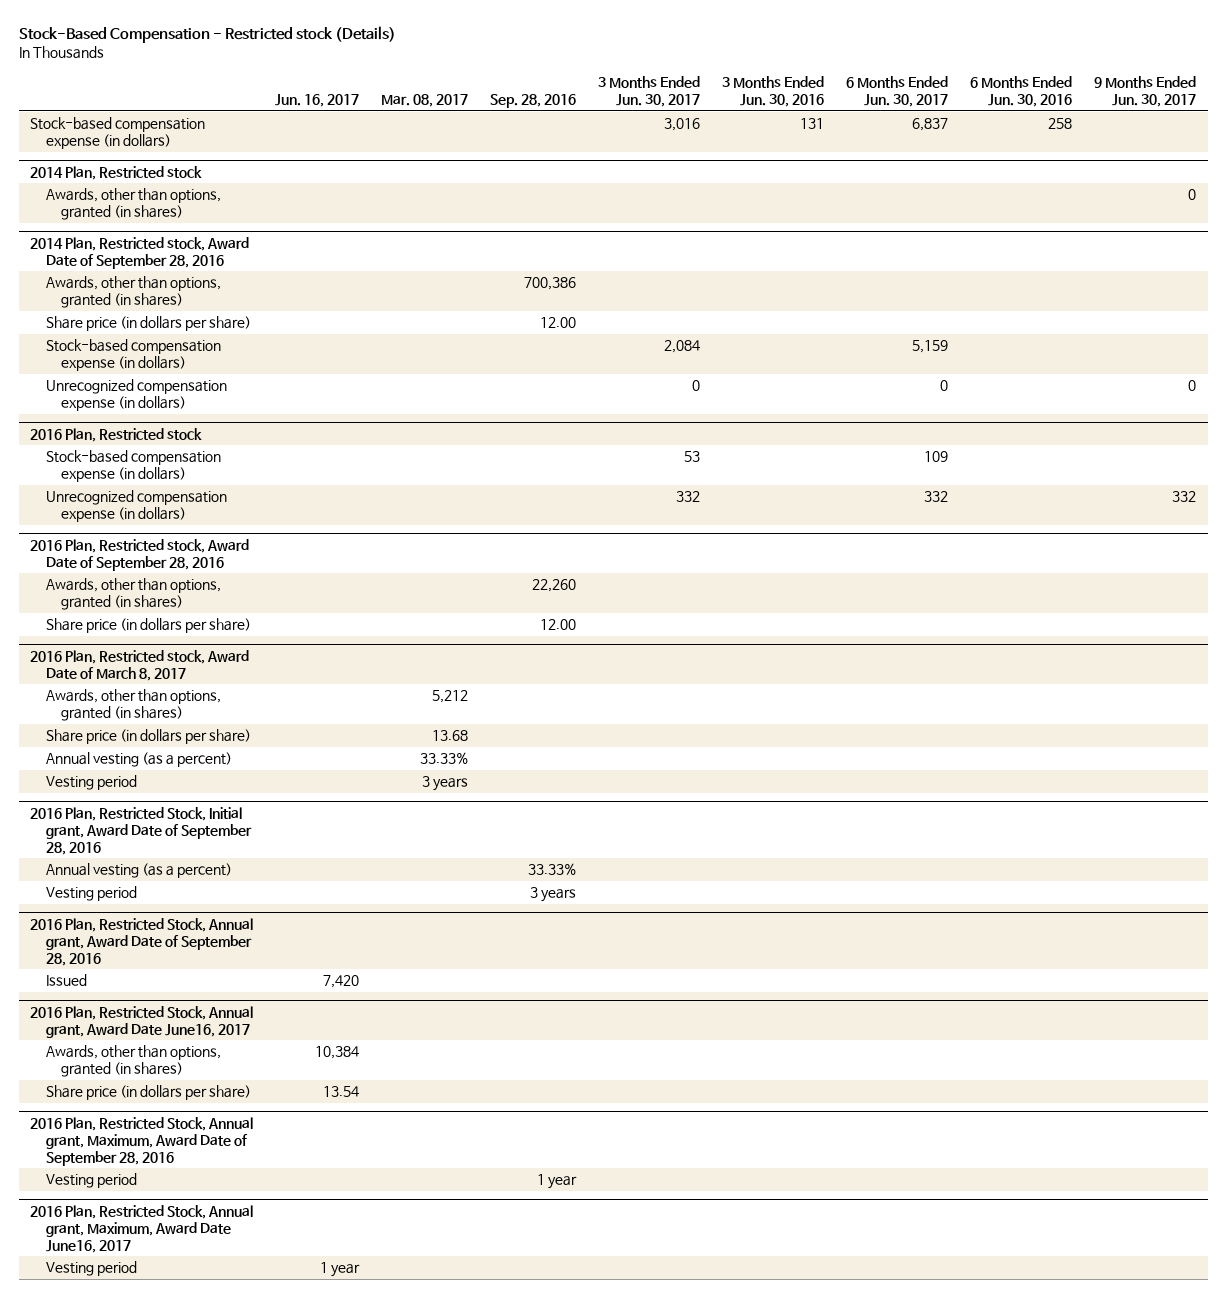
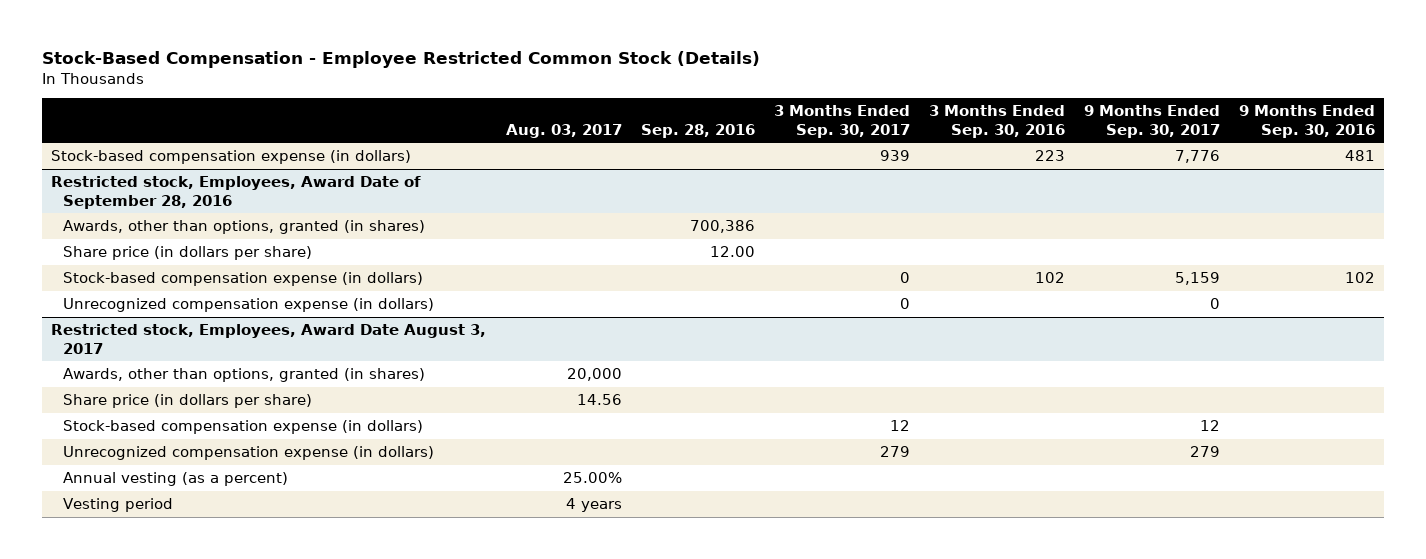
- Stock-Based Compensation - Restricted stock (Details)
+ Stock-Based Compensation - Employee Restricted Common Stock (Details)
- | Jun. 16, 2017 | Mar. 08, 2017 | Sep. 28, 2016 | 3 Months Ended Jun. 30, 2017 | 3 Months Ended Jun. 30, 2016 | 6 Months Ended Jun. 30, 2017 | 6 Months Ended Jun. 30, 2016 | 9 Months Ended Jun. 30, 2017
+ | Aug. 03, 2017 | Sep. 28, 2016 | 3 Months Ended Sep. 30, 2017 | 3 Months Ended Sep. 30, 2016 | 9 Months Ended Sep. 30, 2017 | 9 Months Ended Sep. 30, 2016
- 2014 Plan, Restricted stock
- Awards, other than options, granted (in shares) | | | | | | | | 0
- 2014 Plan, Restricted stock, Award Date of September 28, 2016
+ Restricted stock, Employees, Award Date of September 28, 2016
- 2016 Plan, Restricted stock
- Stock-based compensation expense (in dollars) | | | | 53 | | 109 | |
- Unrecognized compensation expense (in dollars) | | | | 332 | | 332 | | 332
- 2016 Plan, Restricted stock, Award Date of September 28, 2016
- Awards, other than options, granted (in shares) | | | 22,260 | | | | |
- Share price (in dollars per share) | | | 12.00 | | | | |
- 2016 Plan, Restricted stock, Award Date of March 8, 2017
- Awards, other than options, granted (in shares) | | 5,212 | | | | | |
- Share price (in dollars per share) | | 13.68 | | | | | |
- Annual vesting (as a percent) | | 33.33% | | | | | |
- Vesting period | | 3 years | | | | | |
- 2016 Plan, Restricted Stock, Initial grant, Award Date of September 28, 2016
- Annual vesting (as a percent) | | | 33.33% | | | | |
- Vesting period | | | 3 years | | | | |
- 2016 Plan, Restricted Stock, Annual grant, Award Date of September 28, 2016
- Issued | 7,420 | | | | | | |
- 2016 Plan, Restricted Stock, Annual grant, Award Date June16, 2017
- Awards, other than options, granted (in shares) | 10,384 | | | | | | |
- Share price (in dollars per share) | 13.54 | | | | | | |
- 2016 Plan, Restricted Stock, Annual grant, Maximum, Award Date of September 28, 2016
- Vesting period | | | 1 year | | | | |
- 2016 Plan, Restricted Stock, Annual grant, Maximum, Award Date June16, 2017
- Vesting period | 1 year | | | | | | |
+ Restricted stock, Employees, Award Date August 3, 2017
+ Awards, other than options, granted (in shares) | 20,000 | | | | |
+ Share price (in dollars per share) | 14.56 | | | | |
+ Stock-based compensation expense (in dollars) | | | 12 | | 12 |
+ Unrecognized compensation expense (in dollars) | | | 279 | | 279 |
+ Annual vesting (as a percent) | 25.00% | | | | |
+ Vesting period | 4 years | | | | |

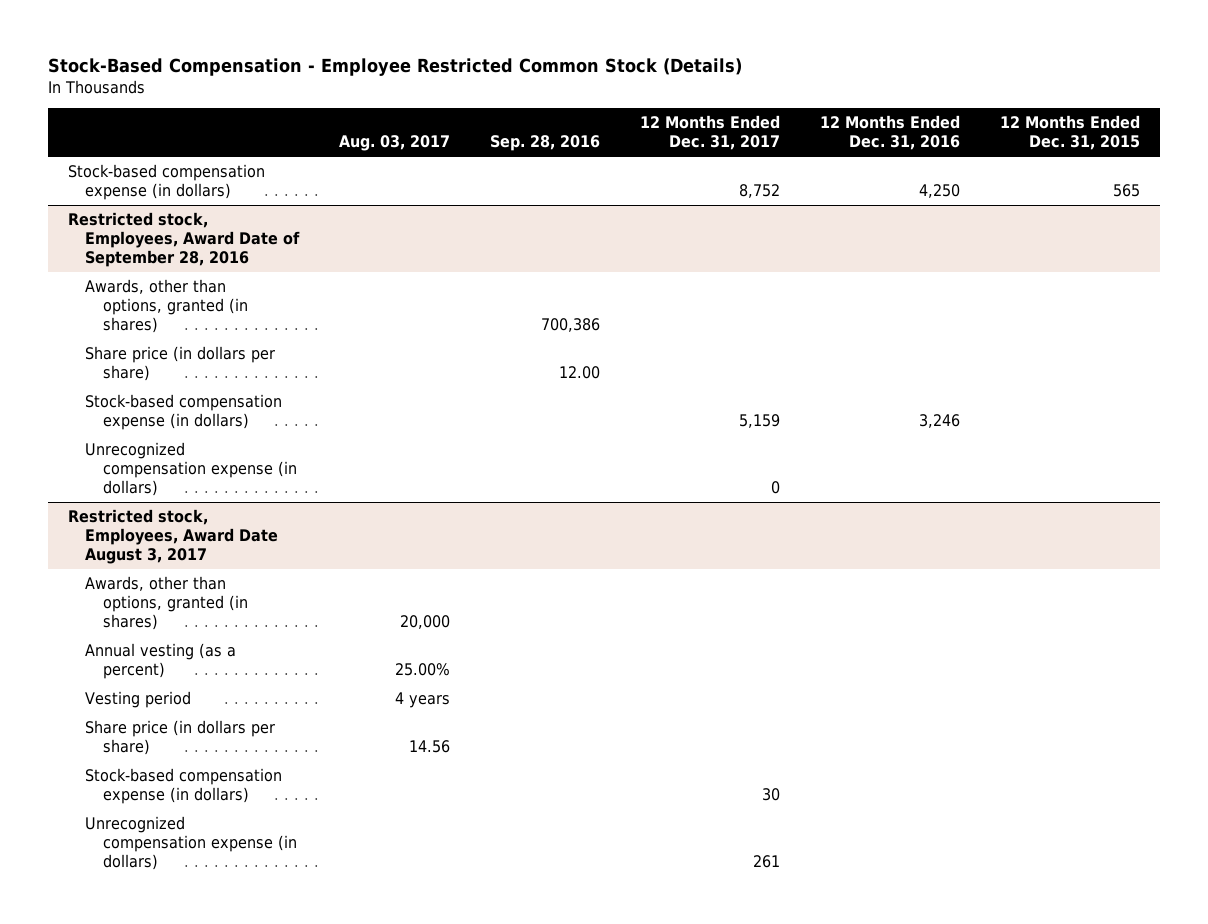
- | Aug. 03, 2017 | Sep. 28, 2016 | 3 Months Ended Sep. 30, 2017 | 3 Months Ended Sep. 30, 2016 | 9 Months Ended Sep. 30, 2017 | 9 Months Ended Sep. 30, 2016
+ | Aug. 03, 2017 | Sep. 28, 2016 | 12 Months Ended Dec. 31, 2017 | 12 Months Ended Dec. 31, 2016 | 12 Months Ended Dec. 31, 2015
@ Restricted stock, Employees, Award Date August 3, 2017
moved up: Annual vesting (as a percent) | 25.00% | | | |
moved up: Vesting period | 4 years | | | |

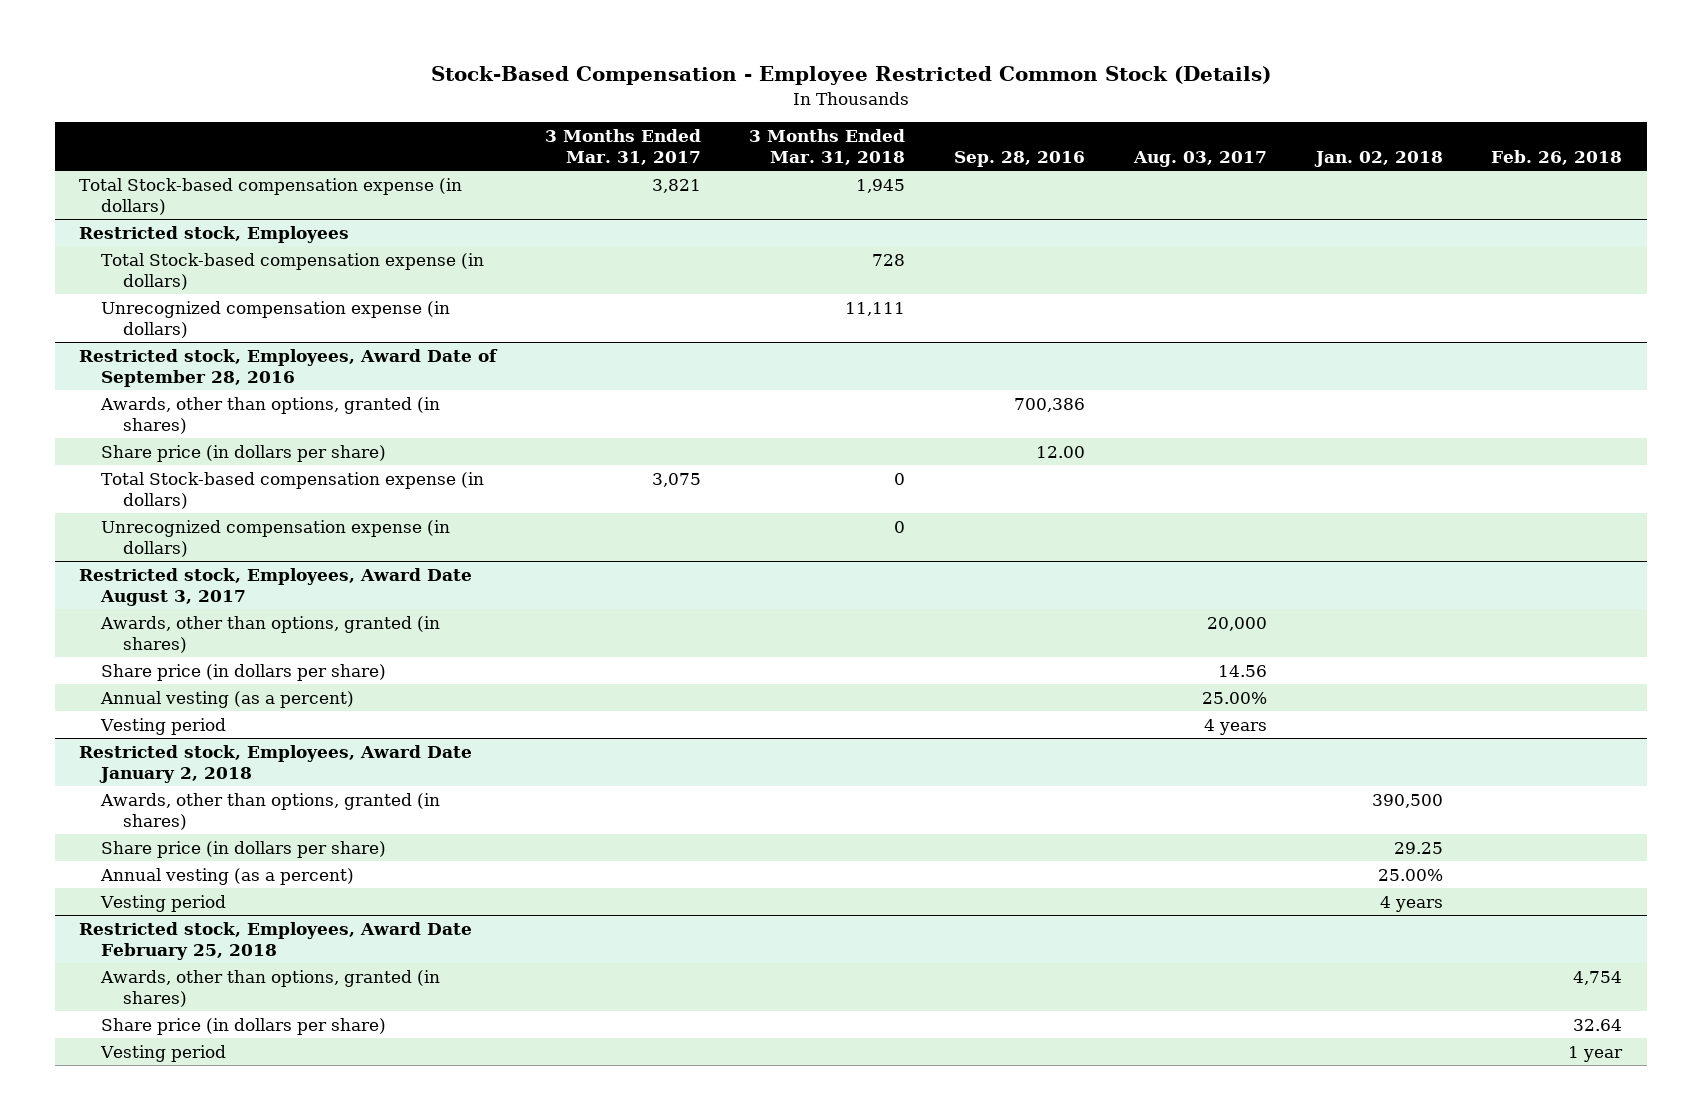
- | Aug. 03, 2017 | Sep. 28, 2016 | 12 Months Ended Dec. 31, 2017 | 12 Months Ended Dec. 31, 2016 | 12 Months Ended Dec. 31, 2015
+ | 3 Months Ended Mar. 31, 2017 | 3 Months Ended Mar. 31, 2018 | Sep. 28, 2016 | Aug. 03, 2017 | Jan. 02, 2018 | Feb. 26, 2018
- Stock-based compensation expense (in dollars) | | | 8,752 | 4,250 | 565
+ Total Stock-based compensation expense (in dollars) | 3,821 | 1,945 | | | |
+ Restricted stock, Employees
+ Total Stock-based compensation expense (in dollars) | | 728 | | | |
+ Unrecognized compensation expense (in dollars) | | 11,111 | | | |
@ Restricted stock, Employees, Award Date of September 28, 2016
- Stock-based compensation expense (in dollars) | | | 5,159 | 3,246 |
+ Total Stock-based compensation expense (in dollars) | 3,075 | 0 | | | |
@ Restricted stock, Employees, Award Date August 3, 2017
moved up: Share price (in dollars per share) | | | | 14.56 | |
- Stock-based compensation expense (in dollars) | | | 30 | |
- Unrecognized compensation expense (in dollars) | | | 261 | |
+ Restricted stock, Employees, Award Date January 2, 2018
+ Awards, other than options, granted (in shares) | | | | | 390,500 |
+ Share price (in dollars per share) | | | | | 29.25 |
+ Annual vesting (as a percent) | | | | | 25.00% |
+ Vesting period | | | | | 4 years |
+ Restricted stock, Employees, Award Date February 25, 2018
+ Awards, other than options, granted (in shares) | | | | | | 4,754
+ Share price (in dollars per share) | | | | | | 32.64
+ Vesting period | | | | | | 1 year

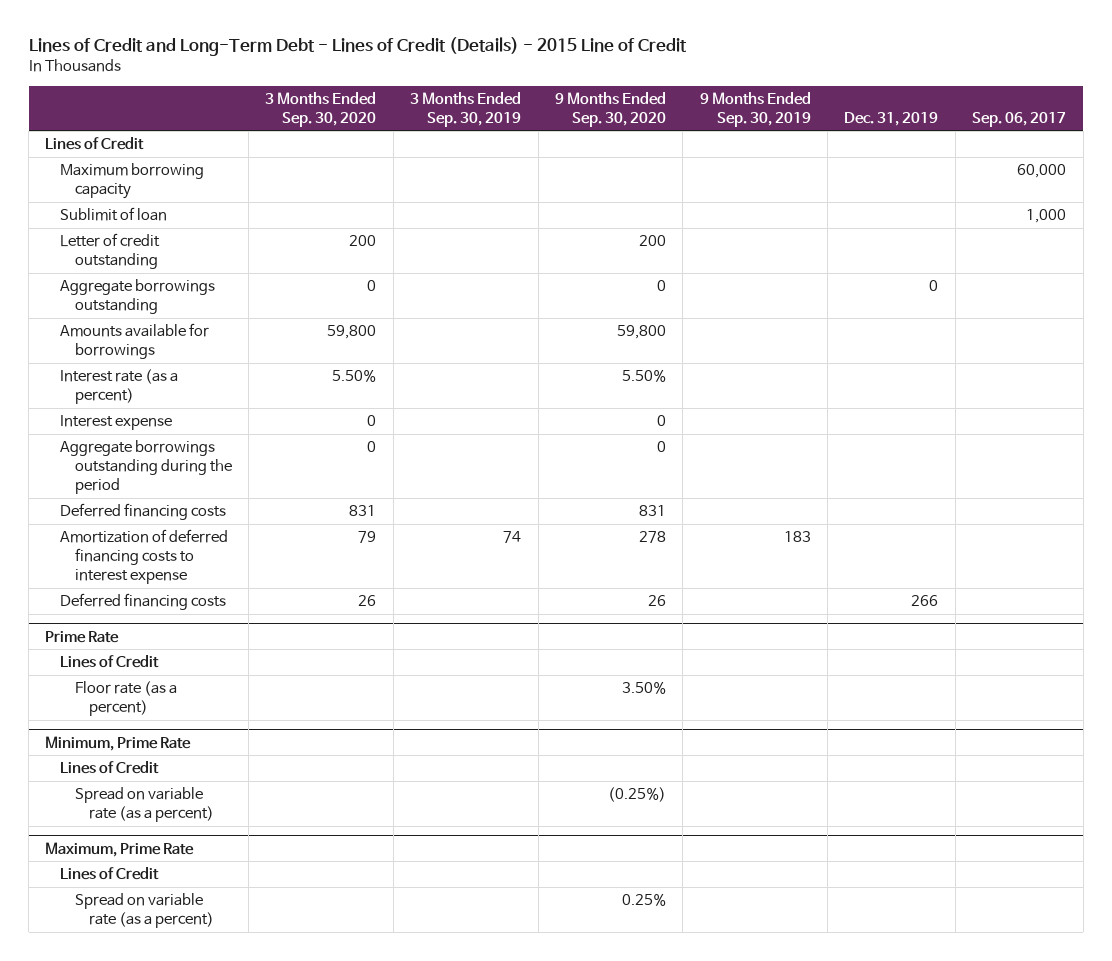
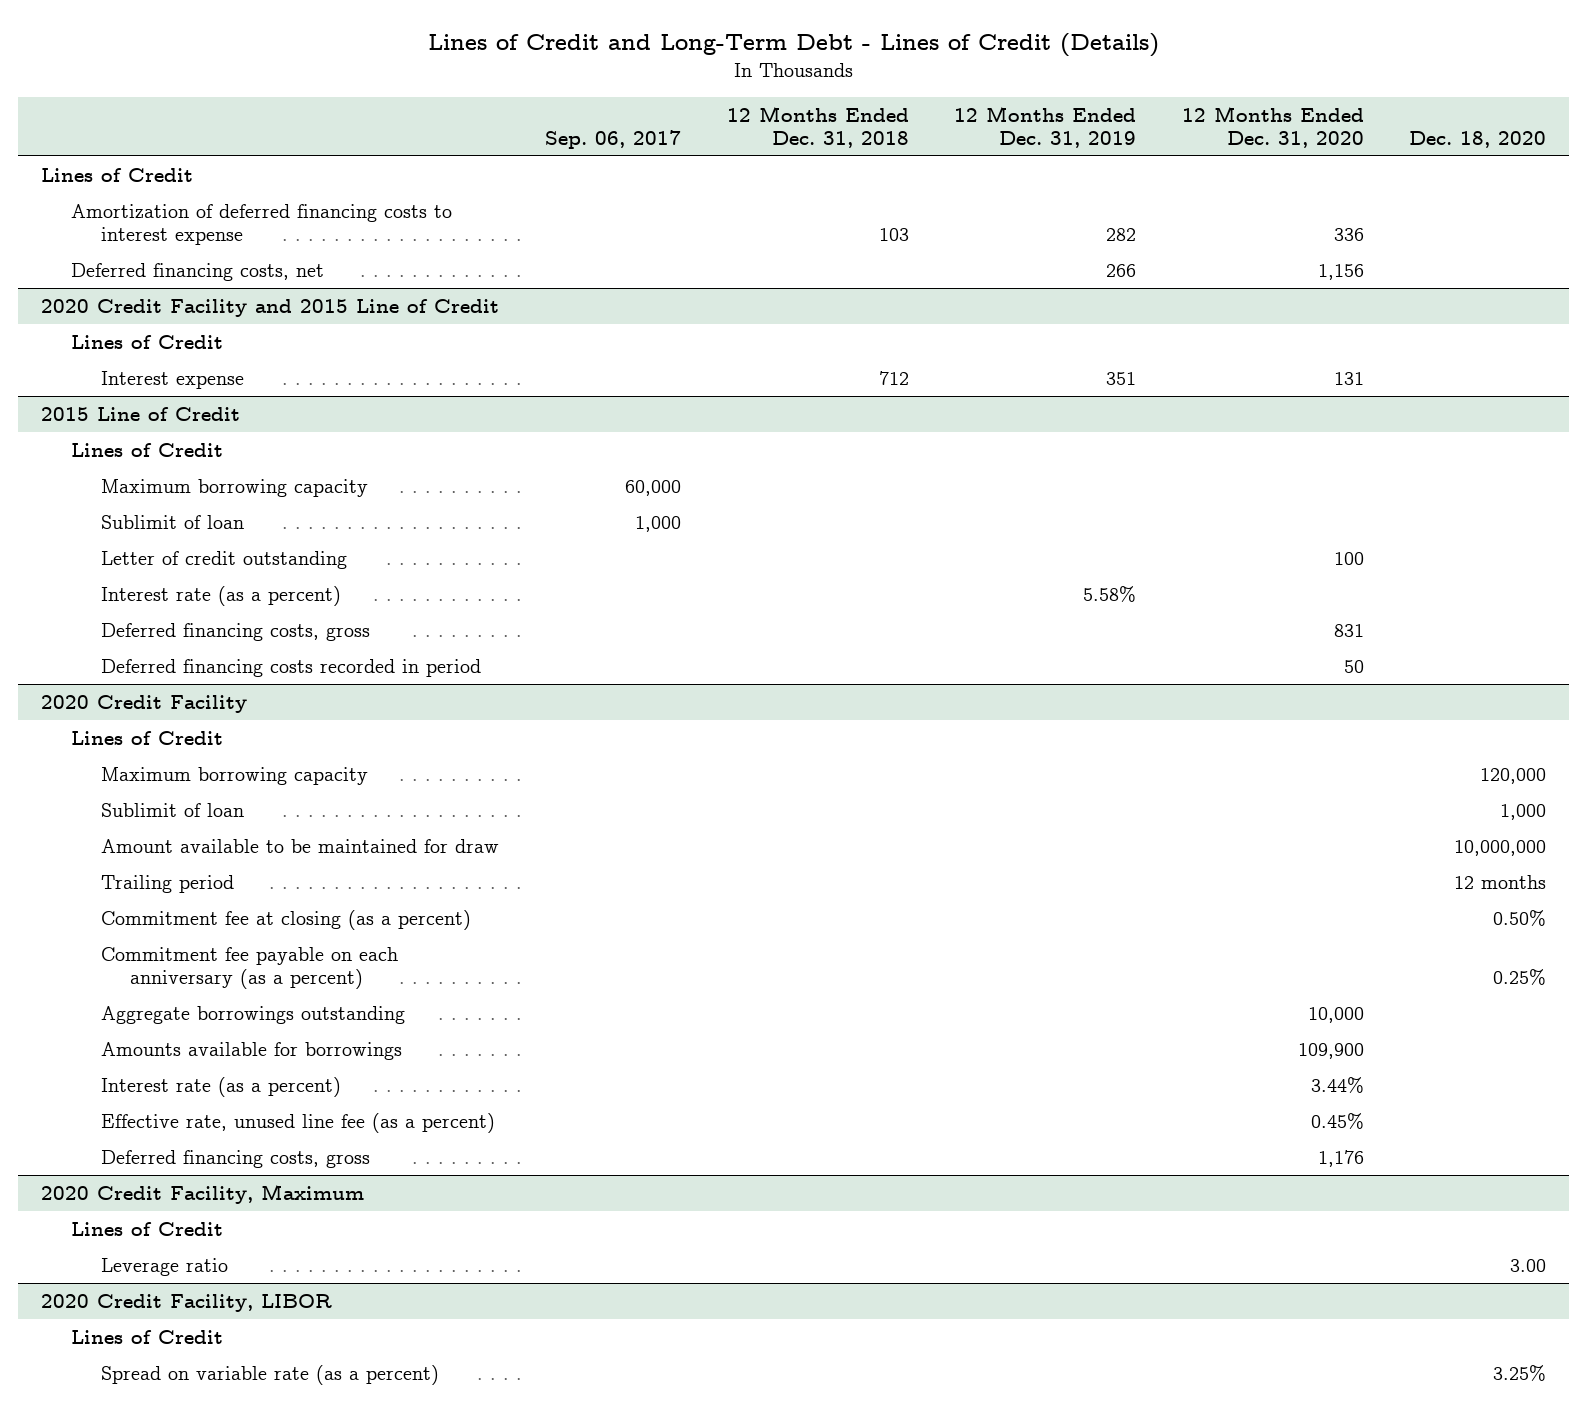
- Lines of Credit and Long-Term Debt - Lines of Credit (Details) - 2015 Line of Credit
+ Lines of Credit and Long-Term Debt - Lines of Credit (Details)
- | 3 Months Ended Sep. 30, 2020 | 3 Months Ended Sep. 30, 2019 | 9 Months Ended Sep. 30, 2020 | 9 Months Ended Sep. 30, 2019 | Dec. 31, 2019 | Sep. 06, 2017
+ | Sep. 06, 2017 | 12 Months Ended Dec. 31, 2018 | 12 Months Ended Dec. 31, 2019 | 12 Months Ended Dec. 31, 2020 | Dec. 18, 2020
- Maximum borrowing capacity | | | | | | 60,000
- Sublimit of loan | | | | | | 1,000
- Letter of credit outstanding | 200 | | 200 | | |
- Aggregate borrowings outstanding | 0 | | 0 | | 0 |
- Amounts available for borrowings | 59,800 | | 59,800 | | |
- Interest rate (as a percent) | 5.50% | | 5.50% | | |
- Interest expense | 0 | | 0 | | |
- Aggregate borrowings outstanding during the period | 0 | | 0 | | |
- Deferred financing costs | 831 | | 831 | | |
- Deferred financing costs | 26 | | 26 | | 266 |
- Prime Rate
+ Deferred financing costs, net | | | 266 | 1,156 |
+ 2020 Credit Facility and 2015 Line of Credit
+ Lines of Credit
+ Interest expense | | 712 | 351 | 131 |
+ 2015 Line of Credit
- Floor rate (as a percent) | | | 3.50% | | |
- Minimum, Prime Rate
- Lines of Credit
- Spread on variable rate (as a percent) | | | (0.25%) | | |
- Maximum, Prime Rate
- Lines of Credit
- Spread on variable rate (as a percent) | | | 0.25% | | |
+ Maximum borrowing capacity | 60,000 | | | |
+ Sublimit of loan | 1,000 | | | |
+ Letter of credit outstanding | | | | 100 |
+ Interest rate (as a percent) | | | 5.58% | |
+ Deferred financing costs, gross | | | | 831 |
+ Deferred financing costs recorded in period | | | | 50 |
+ 2020 Credit Facility
+ Lines of Credit
+ Maximum borrowing capacity | | | | | 120,000
+ Sublimit of loan | | | | | 1,000
+ Amount available to be maintained for draw | | | | | 10,000,000
+ Trailing period | | | | | 12 months
+ Commitment fee at closing (as a percent) | | | | | 0.50%
+ Commitment fee payable on each anniversary (as a percent) | | | | | 0.25%
+ Aggregate borrowings outstanding | | | | 10,000 |
+ Amounts available for borrowings | | | | 109,900 |
+ Interest rate (as a percent) | | | | 3.44% |
+ Effective rate, unused line fee (as a percent) | | | | 0.45% |
+ Deferred financing costs, gross | | | | 1,176 |
+ 2020 Credit Facility, Maximum
+ Lines of Credit
+ Leverage ratio | | | | | 3.00
+ 2020 Credit Facility, LIBOR
+ Lines of Credit
+ Spread on variable rate (as a percent) | | | | | 3.25%

